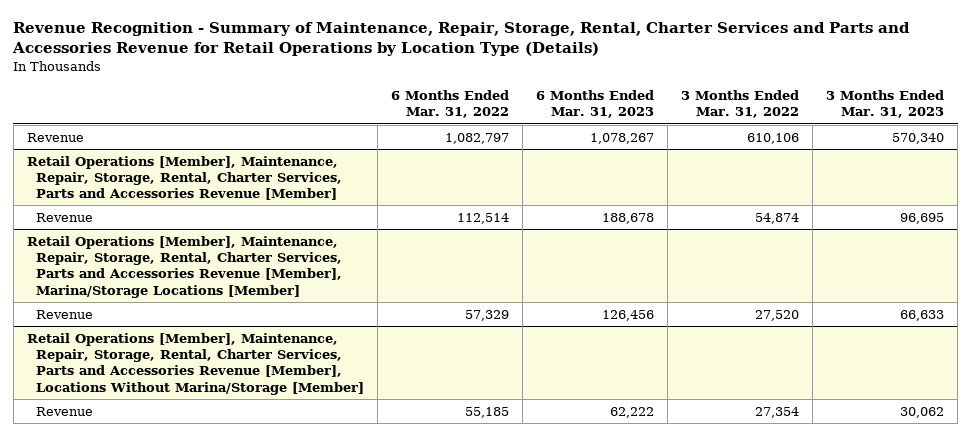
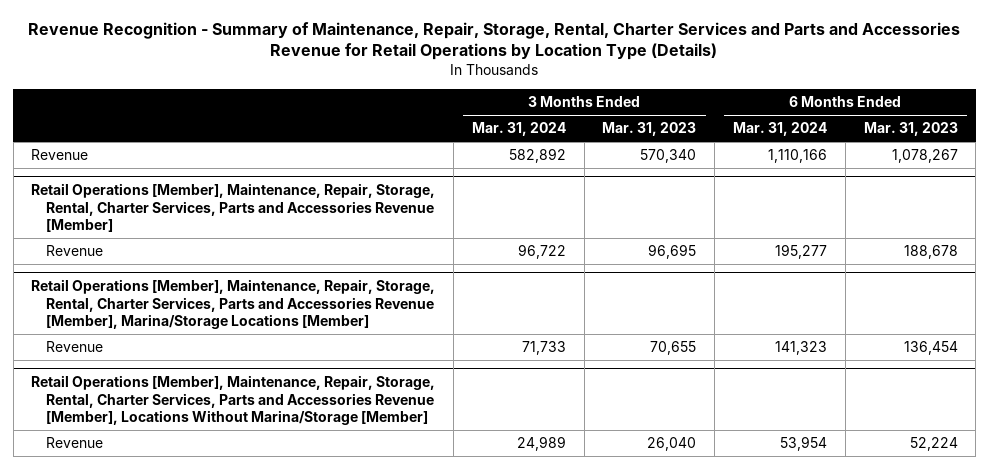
- | 6 Months Ended Mar. 31, 2022 | 6 Months Ended Mar. 31, 2023 | 3 Months Ended Mar. 31, 2022 | 3 Months Ended Mar. 31, 2023
+ | 3 Months Ended Mar. 31, 2024 | 3 Months Ended Mar. 31, 2023 | 6 Months Ended Mar. 31, 2024 | 6 Months Ended Mar. 31, 2023
@ Retail Operations [Member], Maintenance, Repair, Storage, Rental, Charter Services, Parts and Accessories Revenue [Member], Marina/Storage Locations [Member]
- Revenue | 57,329 | 126,456 | 27,520 | 66,633
+ Revenue | 71,733 | 70,655 | 141,323 | 136,454
@ Retail Operations [Member], Maintenance, Repair, Storage, Rental, Charter Services, Parts and Accessories Revenue [Member], Locations Without Marina/Storage [Member]
- Revenue | 55,185 | 62,222 | 27,354 | 30,062
+ Revenue | 24,989 | 26,040 | 53,954 | 52,224

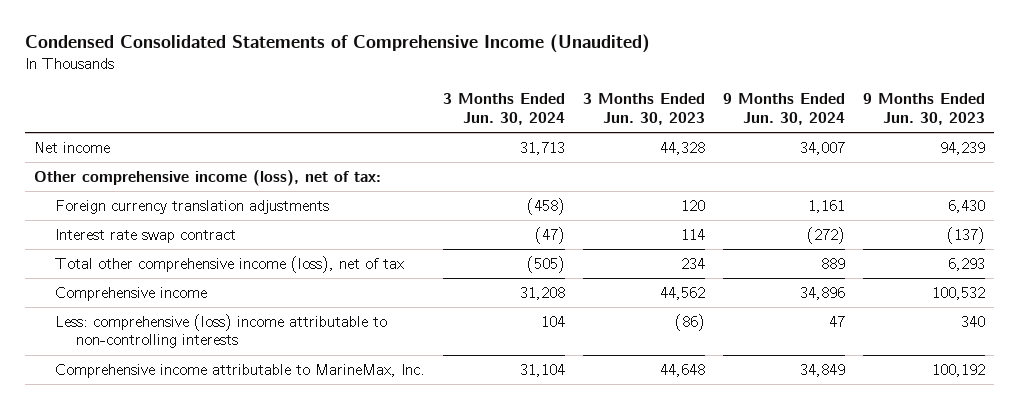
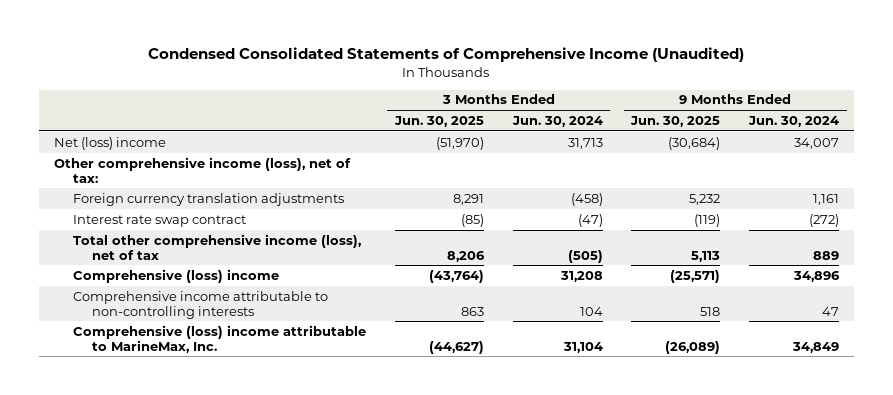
- | 3 Months Ended Jun. 30, 2024 | 3 Months Ended Jun. 30, 2023 | 9 Months Ended Jun. 30, 2024 | 9 Months Ended Jun. 30, 2023
+ | 3 Months Ended Jun. 30, 2025 | 3 Months Ended Jun. 30, 2024 | 9 Months Ended Jun. 30, 2025 | 9 Months Ended Jun. 30, 2024
- Net income | 31,713 | 44,328 | 34,007 | 94,239
+ Net (loss) income | (51,970) | 31,713 | (30,684) | 34,007
- Comprehensive income | 31,208 | 44,562 | 34,896 | 100,532
- Less: comprehensive (loss) income attributable to non-controlling interests | 104 | (86) | 47 | 340
- Comprehensive income attributable to MarineMax, Inc. | 31,104 | 44,648 | 34,849 | 100,192
+ Comprehensive (loss) income | (43,764) | 31,208 | (25,571) | 34,896
+ Comprehensive income attributable to non-controlling interests | 863 | 104 | 518 | 47
+ Comprehensive (loss) income attributable to MarineMax, Inc. | (44,627) | 31,104 | (26,089) | 34,849

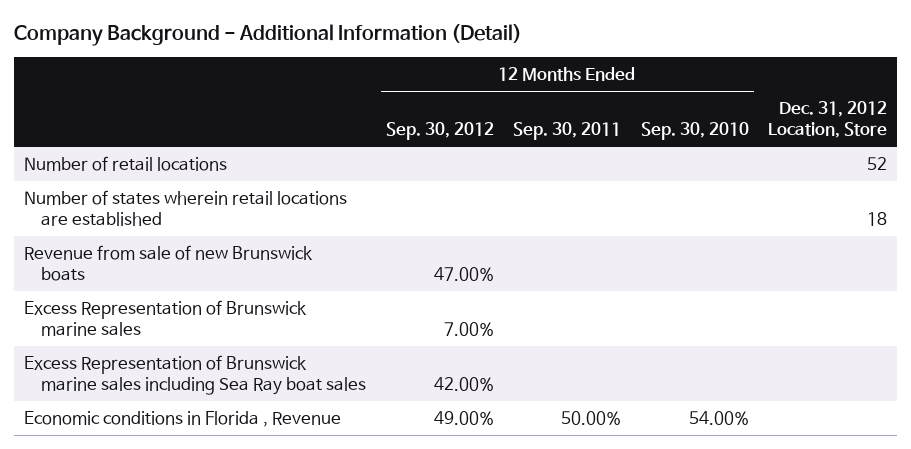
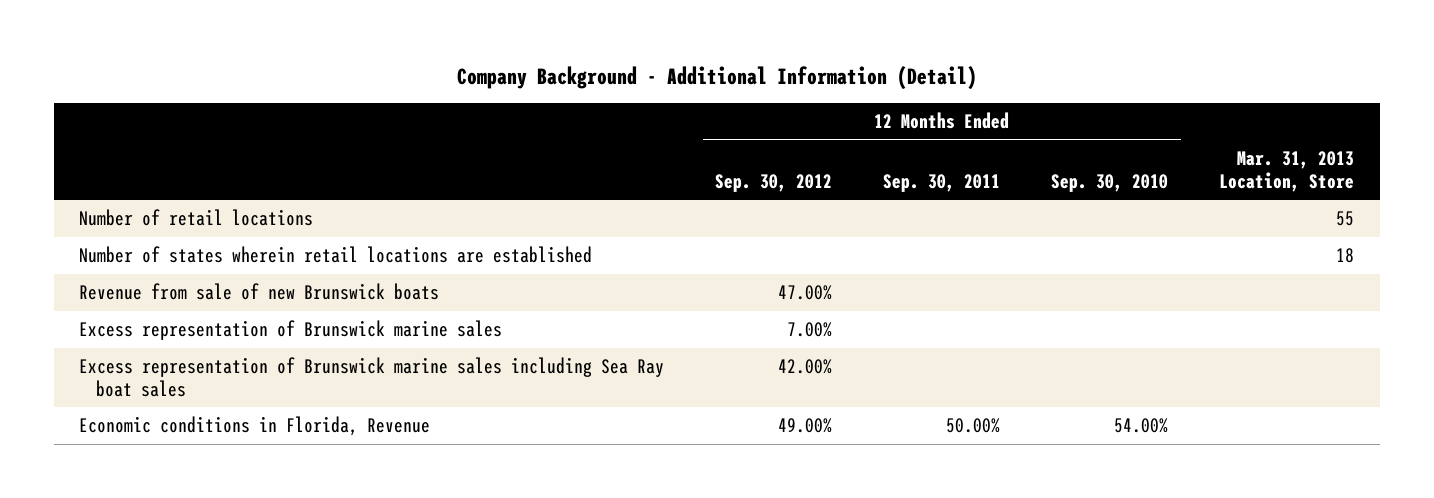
- | 12 Months Ended Sep. 30, 2012 | 12 Months Ended Sep. 30, 2011 | 12 Months Ended Sep. 30, 2010 | Dec. 31, 2012 Location, Store
+ | 12 Months Ended Sep. 30, 2012 | 12 Months Ended Sep. 30, 2011 | 12 Months Ended Sep. 30, 2010 | Mar. 31, 2013 Location, Store
- Excess Representation of Brunswick marine sales | 7.00% | | |
- Excess Representation of Brunswick marine sales including Sea Ray boat sales | 42.00% | | |
- Economic conditions in Florida , Revenue | 49.00% | 50.00% | 54.00% |
+ Excess representation of Brunswick marine sales | 7.00% | | |
+ Excess representation of Brunswick marine sales including Sea Ray boat sales | 42.00% | | |
+ Economic conditions in Florida, Revenue | 49.00% | 50.00% | 54.00% |

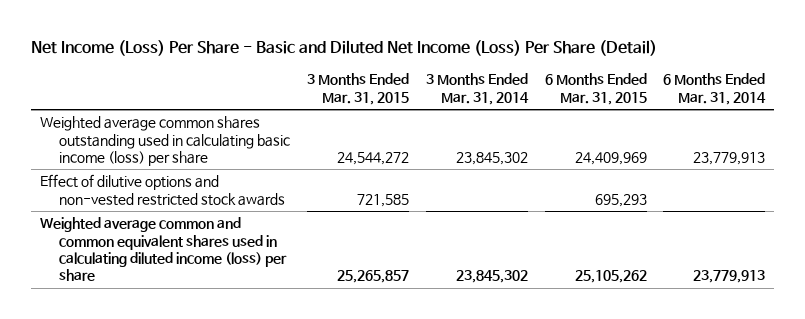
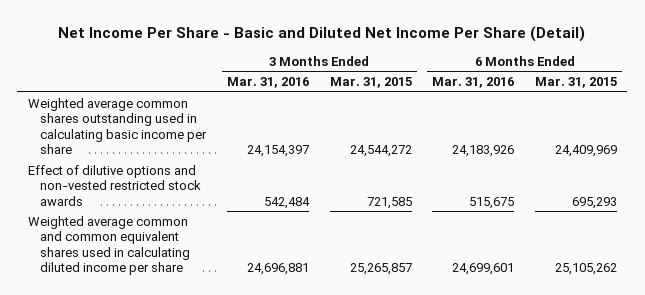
- Net Income (Loss) Per Share - Basic and Diluted Net Income (Loss) Per Share (Detail)
+ Net Income Per Share - Basic and Diluted Net Income Per Share (Detail)
- | 3 Months Ended Mar. 31, 2015 | 3 Months Ended Mar. 31, 2014 | 6 Months Ended Mar. 31, 2015 | 6 Months Ended Mar. 31, 2014
+ | 3 Months Ended Mar. 31, 2016 | 3 Months Ended Mar. 31, 2015 | 6 Months Ended Mar. 31, 2016 | 6 Months Ended Mar. 31, 2015
- Weighted average common shares outstanding used in calculating basic income (loss) per share | 24,544,272 | 23,845,302 | 24,409,969 | 23,779,913
+ Weighted average common shares outstanding used in calculating basic income per share | 24,154,397 | 24,544,272 | 24,183,926 | 24,409,969
- Weighted average common and common equivalent shares used in calculating diluted income (loss) per share | 25,265,857 | 23,845,302 | 25,105,262 | 23,779,913
+ Weighted average common and common equivalent shares used in calculating diluted income per share | 24,696,881 | 25,265,857 | 24,699,601 | 25,105,262

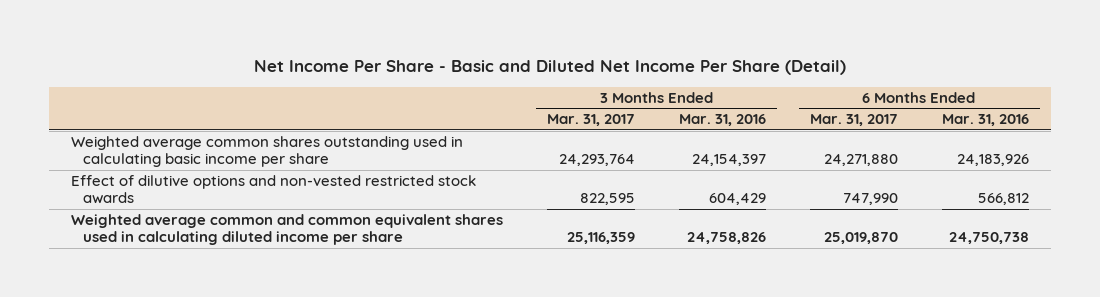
- | 3 Months Ended Mar. 31, 2016 | 3 Months Ended Mar. 31, 2015 | 6 Months Ended Mar. 31, 2016 | 6 Months Ended Mar. 31, 2015
+ | 3 Months Ended Mar. 31, 2017 | 3 Months Ended Mar. 31, 2016 | 6 Months Ended Mar. 31, 2017 | 6 Months Ended Mar. 31, 2016
- Effect of dilutive options and non-vested restricted stock awards | 542,484 | 721,585 | 515,675 | 695,293
- Weighted average common and common equivalent shares used in calculating diluted income per share | 24,696,881 | 25,265,857 | 24,699,601 | 25,105,262
+ Effect of dilutive options and non-vested restricted stock awards | 822,595 | 604,429 | 747,990 | 566,812
+ Weighted average common and common equivalent shares used in calculating diluted income per share | 25,116,359 | 24,758,826 | 25,019,870 | 24,750,738

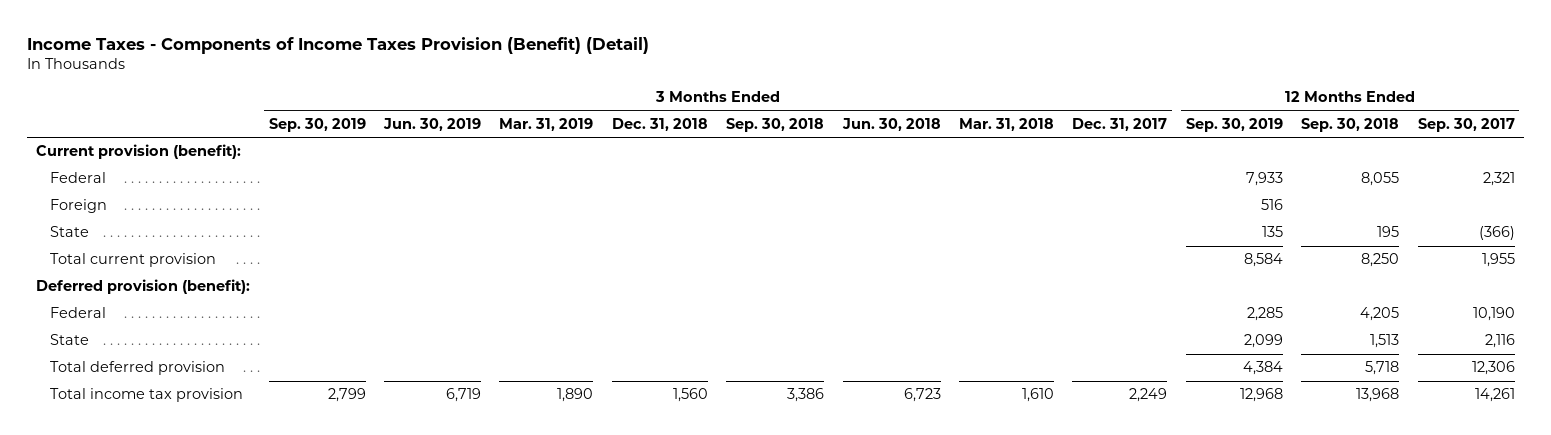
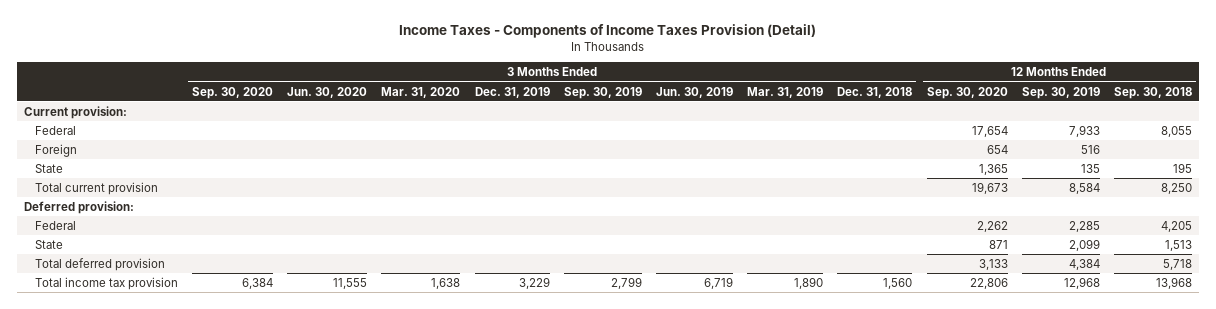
- Income Taxes - Components of Income Taxes Provision (Benefit) (Detail)
+ Income Taxes - Components of Income Taxes Provision (Detail)
- | 3 Months Ended Sep. 30, 2019 | 3 Months Ended Jun. 30, 2019 | 3 Months Ended Mar. 31, 2019 | 3 Months Ended Dec. 31, 2018 | 3 Months Ended Sep. 30, 2018 | 3 Months Ended Jun. 30, 2018 | 3 Months Ended Mar. 31, 2018 | 3 Months Ended Dec. 31, 2017 | 12 Months Ended Sep. 30, 2019 | 12 Months Ended Sep. 30, 2018 | 12 Months Ended Sep. 30, 2017
+ | 3 Months Ended Sep. 30, 2020 | 3 Months Ended Jun. 30, 2020 | 3 Months Ended Mar. 31, 2020 | 3 Months Ended Dec. 31, 2019 | 3 Months Ended Sep. 30, 2019 | 3 Months Ended Jun. 30, 2019 | 3 Months Ended Mar. 31, 2019 | 3 Months Ended Dec. 31, 2018 | 12 Months Ended Sep. 30, 2020 | 12 Months Ended Sep. 30, 2019 | 12 Months Ended Sep. 30, 2018
- Current provision (benefit):
+ Current provision:
- Deferred provision (benefit):
+ Deferred provision:

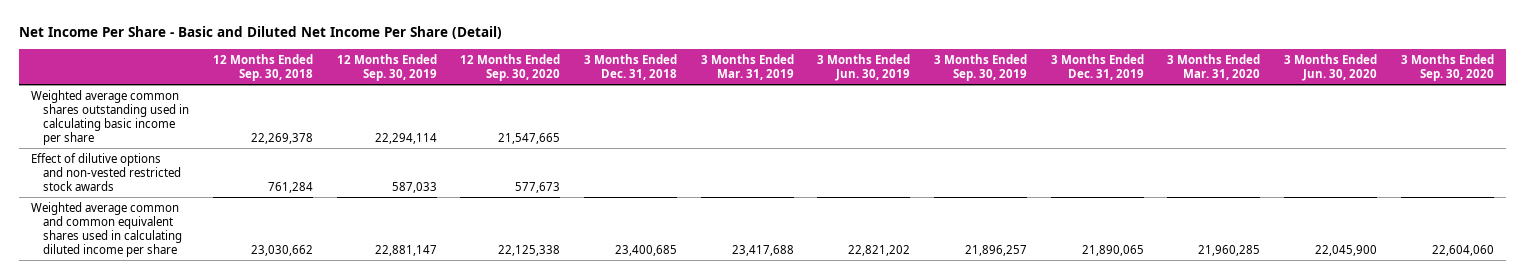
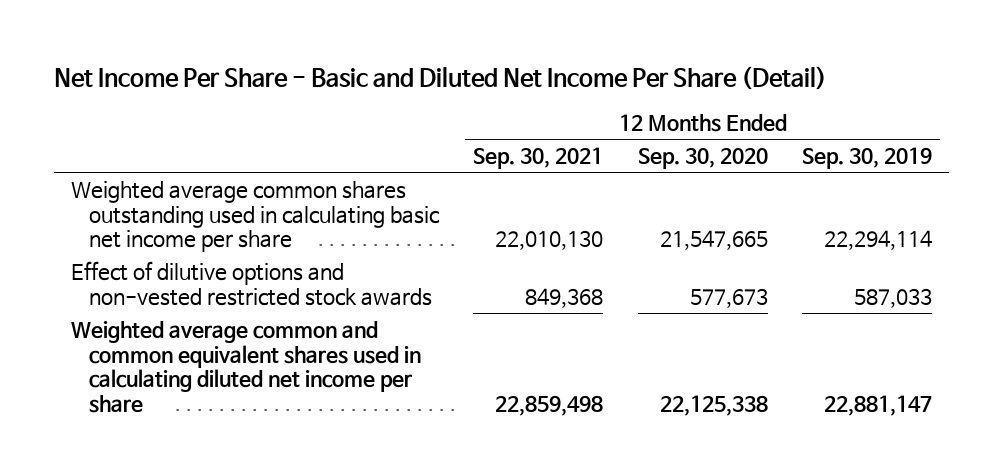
- | 12 Months Ended Sep. 30, 2018 | 12 Months Ended Sep. 30, 2019 | 12 Months Ended Sep. 30, 2020 | 3 Months Ended Dec. 31, 2018 | 3 Months Ended Mar. 31, 2019 | 3 Months Ended Jun. 30, 2019 | 3 Months Ended Sep. 30, 2019 | 3 Months Ended Dec. 31, 2019 | 3 Months Ended Mar. 31, 2020 | 3 Months Ended Jun. 30, 2020 | 3 Months Ended Sep. 30, 2020
+ | 12 Months Ended Sep. 30, 2021 | 12 Months Ended Sep. 30, 2020 | 12 Months Ended Sep. 30, 2019
- Weighted average common shares outstanding used in calculating basic income per share | 22,269,378 | 22,294,114 | 21,547,665 | | | | | | | |
+ Weighted average common shares outstanding used in calculating basic net income per share | 22,010,130 | 21,547,665 | 22,294,114
- Weighted average common and common equivalent shares used in calculating diluted income per share | 23,030,662 | 22,881,147 | 22,125,338 | 23,400,685 | 23,417,688 | 22,821,202 | 21,896,257 | 21,890,065 | 21,960,285 | 22,045,900 | 22,604,060
+ Weighted average common and common equivalent shares used in calculating diluted net income per share | 22,859,498 | 22,125,338 | 22,881,147

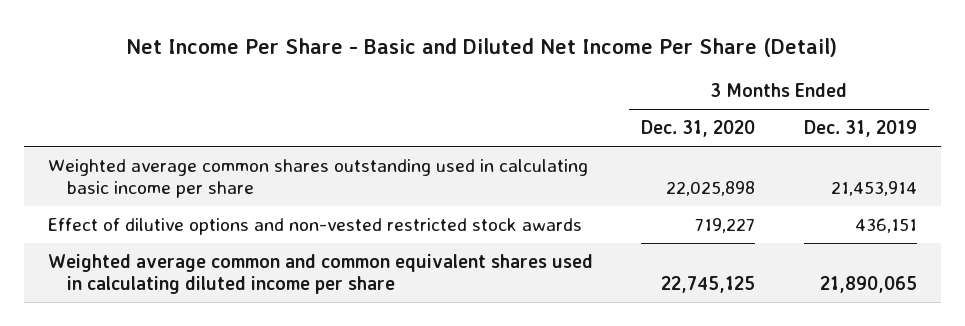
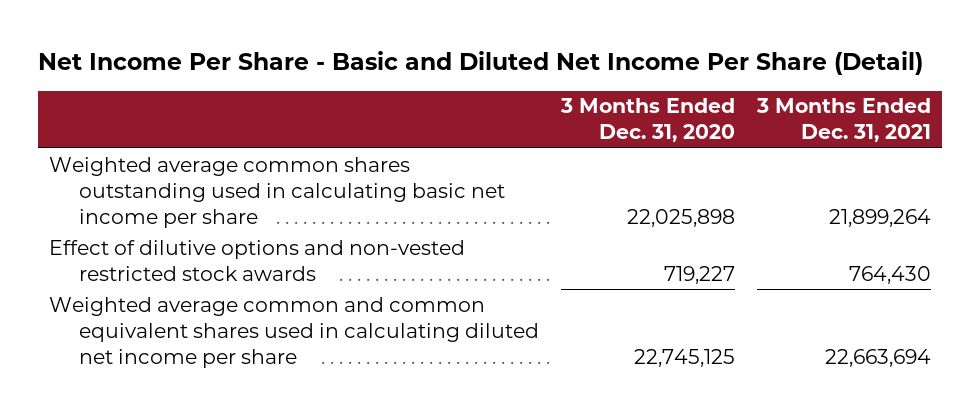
- | 3 Months Ended Dec. 31, 2020 | 3 Months Ended Dec. 31, 2019
+ | 3 Months Ended Dec. 31, 2020 | 3 Months Ended Dec. 31, 2021
- Weighted average common shares outstanding used in calculating basic income per share | 22,025,898 | 21,453,914
+ Weighted average common shares outstanding used in calculating basic net income per share | 22,025,898 | 21,899,264
- Weighted average common and common equivalent shares used in calculating diluted income per share | 22,745,125 | 21,890,065
+ Weighted average common and common equivalent shares used in calculating diluted net income per share | 22,745,125 | 22,663,694

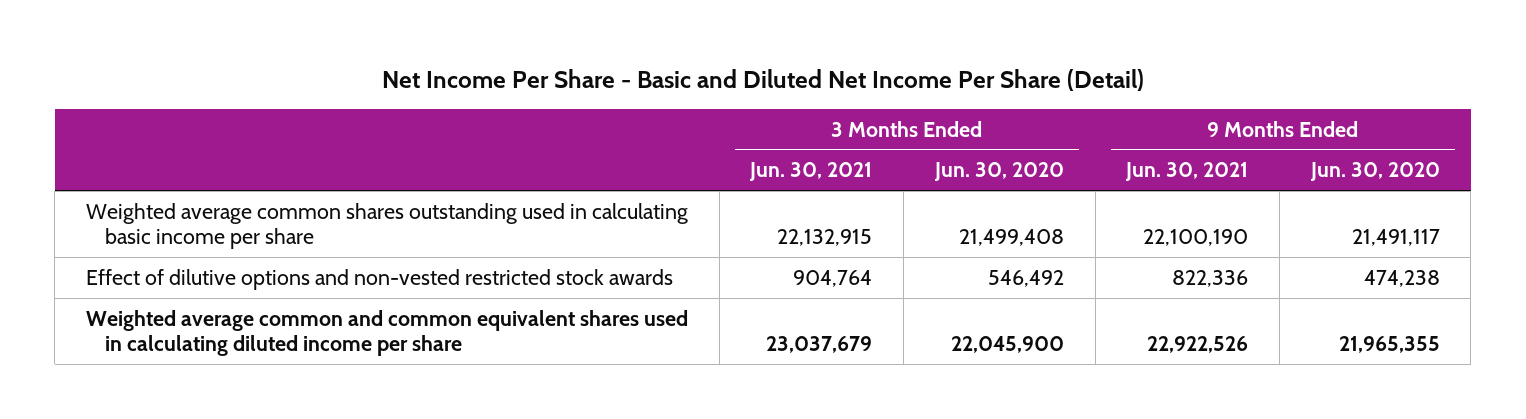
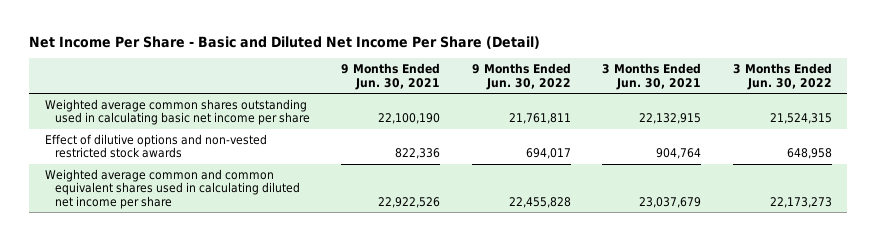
- | 3 Months Ended Jun. 30, 2021 | 3 Months Ended Jun. 30, 2020 | 9 Months Ended Jun. 30, 2021 | 9 Months Ended Jun. 30, 2020
+ | 9 Months Ended Jun. 30, 2021 | 9 Months Ended Jun. 30, 2022 | 3 Months Ended Jun. 30, 2021 | 3 Months Ended Jun. 30, 2022
- Weighted average common shares outstanding used in calculating basic income per share | 22,132,915 | 21,499,408 | 22,100,190 | 21,491,117
+ Weighted average common shares outstanding used in calculating basic net income per share | 22,100,190 | 21,761,811 | 22,132,915 | 21,524,315
- Weighted average common and common equivalent shares used in calculating diluted income per share | 23,037,679 | 22,045,900 | 22,922,526 | 21,965,355
+ Weighted average common and common equivalent shares used in calculating diluted net income per share | 22,922,526 | 22,455,828 | 23,037,679 | 22,173,273

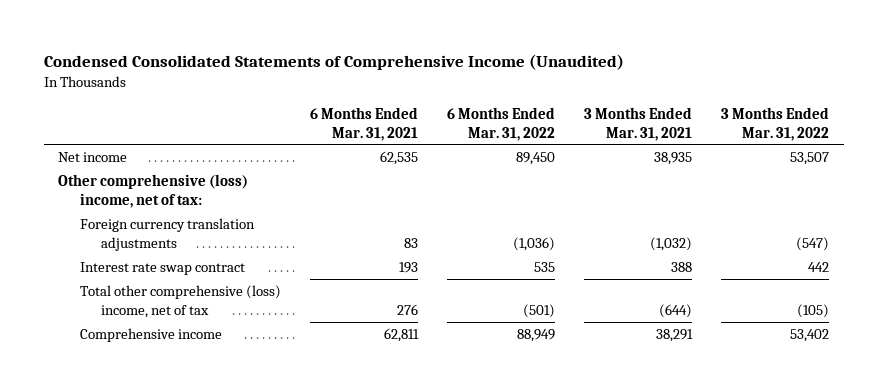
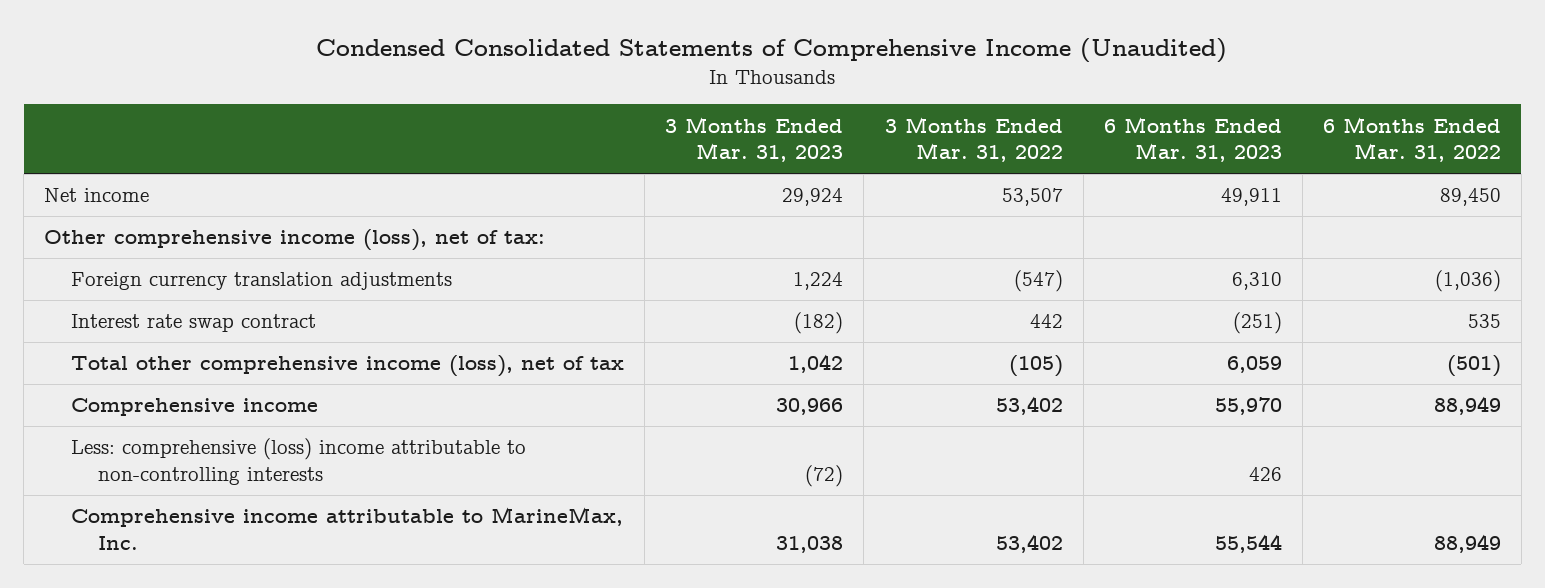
- | 6 Months Ended Mar. 31, 2021 | 6 Months Ended Mar. 31, 2022 | 3 Months Ended Mar. 31, 2021 | 3 Months Ended Mar. 31, 2022
+ | 3 Months Ended Mar. 31, 2023 | 3 Months Ended Mar. 31, 2022 | 6 Months Ended Mar. 31, 2023 | 6 Months Ended Mar. 31, 2022
- Other comprehensive (loss) income, net of tax:
+ Other comprehensive income (loss), net of tax:
- Total other comprehensive (loss) income, net of tax | 276 | (501) | (644) | (105)
+ Total other comprehensive income (loss), net of tax | 1,042 | (105) | 6,059 | (501)
+ Less: comprehensive (loss) income attributable to non-controlling interests | (72) | | 426 |
+ Comprehensive income attributable to MarineMax, Inc. | 31,038 | 53,402 | 55,544 | 88,949

